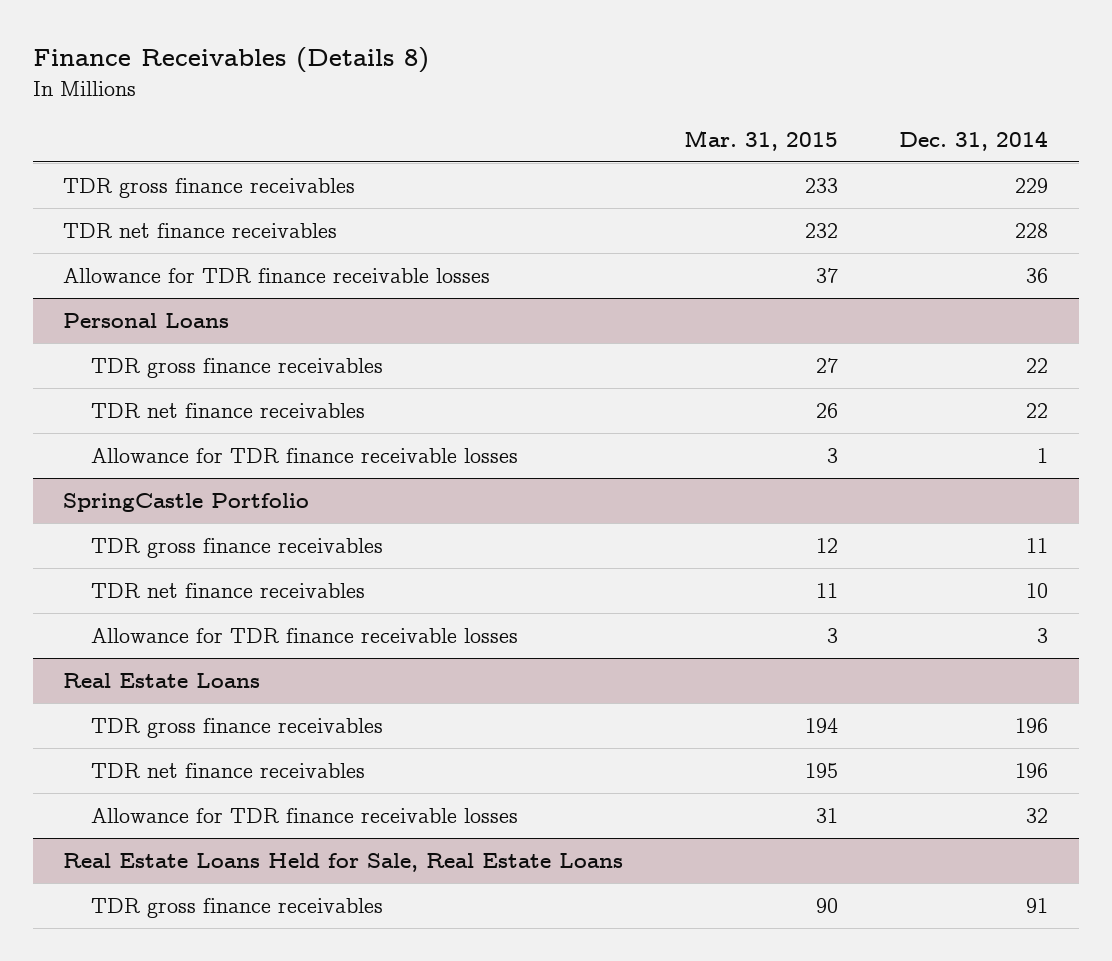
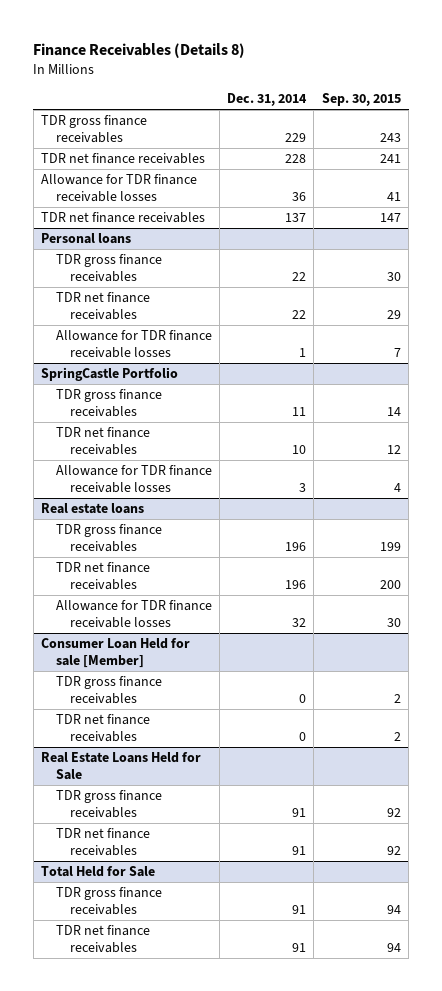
- | Mar. 31, 2015 | Dec. 31, 2014
+ | Dec. 31, 2014 | Sep. 30, 2015
- Personal Loans
+ TDR net finance receivables | 137 | 147
+ Personal loans
- Real Estate Loans
+ Real estate loans
- Real Estate Loans Held for Sale, Real Estate Loans
+ Consumer Loan Held for sale [Member]
+ TDR gross finance receivables | 0 | 2
+ TDR net finance receivables | 0 | 2
+ Real Estate Loans Held for Sale
+ TDR net finance receivables | 91 | 92
+ Total Held for Sale
+ TDR gross finance receivables | 91 | 94
+ TDR net finance receivables | 91 | 94

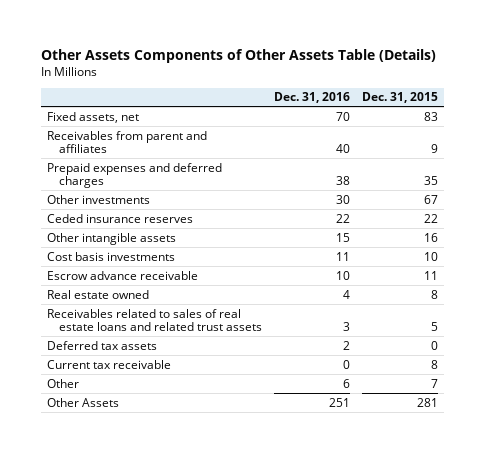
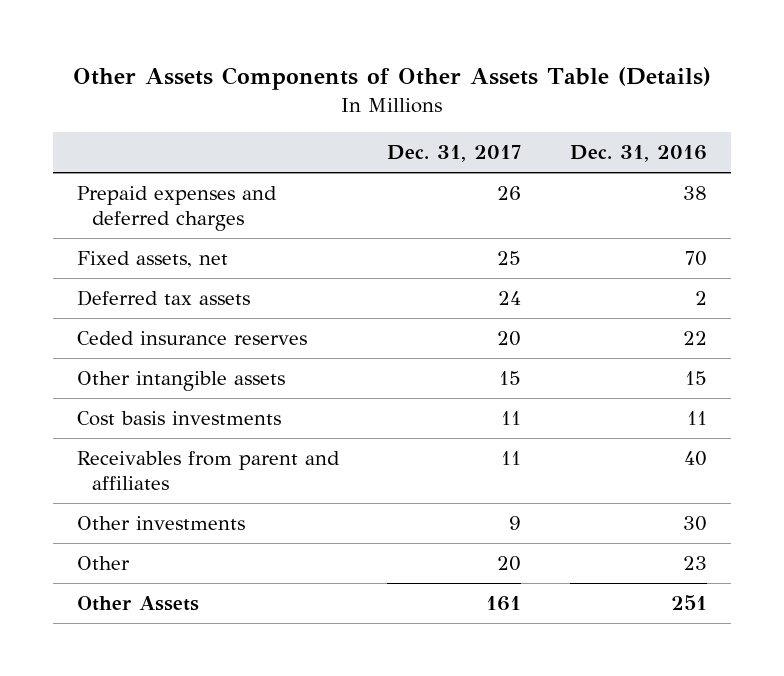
- | Dec. 31, 2016 | Dec. 31, 2015
+ | Dec. 31, 2017 | Dec. 31, 2016
moved down: Fixed assets, net | 25 | 70
moved up: Deferred tax assets | 24 | 2
- Escrow advance receivable | 10 | 11
- Real estate owned | 4 | 8
- Receivables related to sales of real estate loans and related trust assets | 3 | 5
- Current tax receivable | 0 | 8
- Other | 6 | 7
moved down: Receivables from parent and affiliates | 11 | 40
moved down: Other investments | 9 | 30
+ Other | 20 | 23

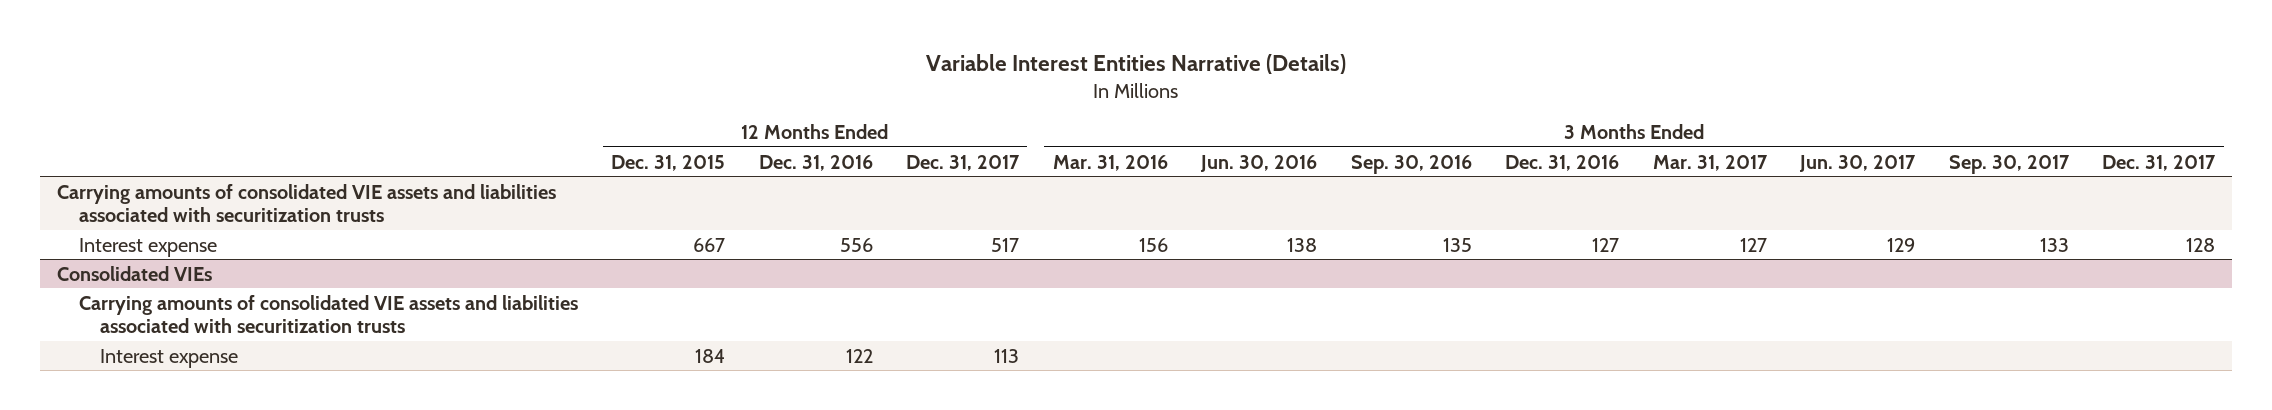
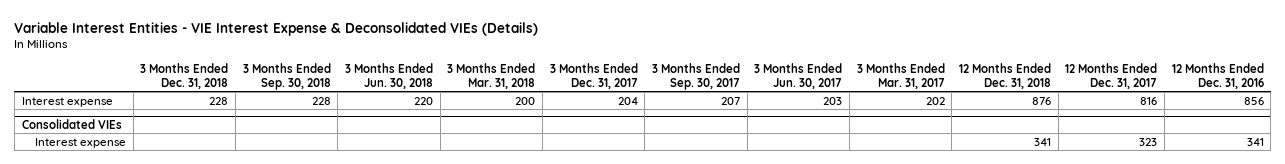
- Variable Interest Entities Narrative (Details)
+ Variable Interest Entities - VIE Interest Expense & Deconsolidated VIEs (Details)
- | 12 Months Ended Dec. 31, 2015 | 12 Months Ended Dec. 31, 2016 | 12 Months Ended Dec. 31, 2017 | 3 Months Ended Mar. 31, 2016 | 3 Months Ended Jun. 30, 2016 | 3 Months Ended Sep. 30, 2016 | 3 Months Ended Dec. 31, 2016 | 3 Months Ended Mar. 31, 2017 | 3 Months Ended Jun. 30, 2017 | 3 Months Ended Sep. 30, 2017 | 3 Months Ended Dec. 31, 2017
+ | 3 Months Ended Dec. 31, 2018 | 3 Months Ended Sep. 30, 2018 | 3 Months Ended Jun. 30, 2018 | 3 Months Ended Mar. 31, 2018 | 3 Months Ended Dec. 31, 2017 | 3 Months Ended Sep. 30, 2017 | 3 Months Ended Jun. 30, 2017 | 3 Months Ended Mar. 31, 2017 | 12 Months Ended Dec. 31, 2018 | 12 Months Ended Dec. 31, 2017 | 12 Months Ended Dec. 31, 2016
- Carrying amounts of consolidated VIE assets and liabilities associated with securitization trusts
- Interest expense | 667 | 556 | 517 | 156 | 138 | 135 | 127 | 127 | 129 | 133 | 128
+ Interest expense | 228 | 228 | 220 | 200 | 204 | 207 | 203 | 202 | 876 | 816 | 856
@ Consolidated VIEs
- Carrying amounts of consolidated VIE assets and liabilities associated with securitization trusts
- Interest expense | 184 | 122 | 113 | | | | | | | |
+ Interest expense | | | | | | | | | 341 | 323 | 341

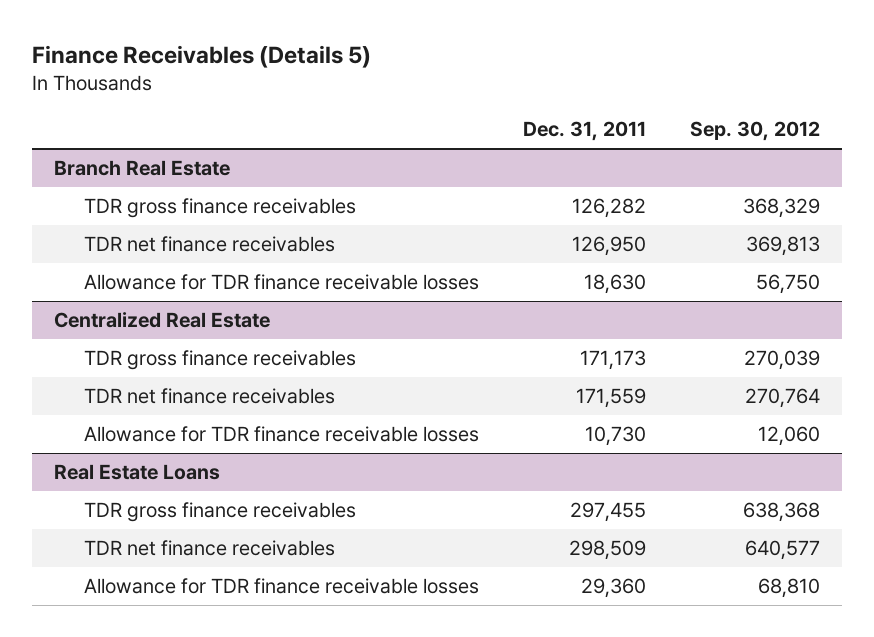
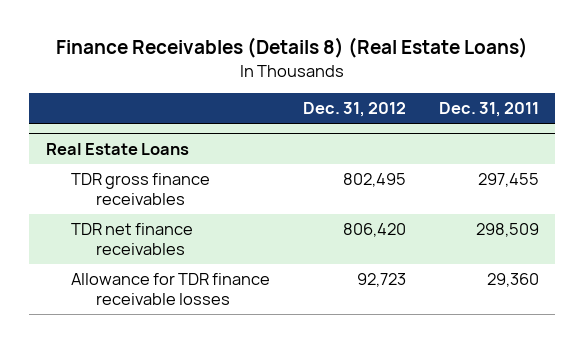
- Finance Receivables (Details 5)
+ Finance Receivables (Details 8) (Real Estate Loans)
- | Dec. 31, 2011 | Sep. 30, 2012
+ | Dec. 31, 2012 | Dec. 31, 2011
- Branch Real Estate
- TDR gross finance receivables | 126,282 | 368,329
- TDR net finance receivables | 126,950 | 369,813
- Allowance for TDR finance receivable losses | 18,630 | 56,750
- Centralized Real Estate
- TDR gross finance receivables | 171,173 | 270,039
- TDR net finance receivables | 171,559 | 270,764
- Allowance for TDR finance receivable losses | 10,730 | 12,060

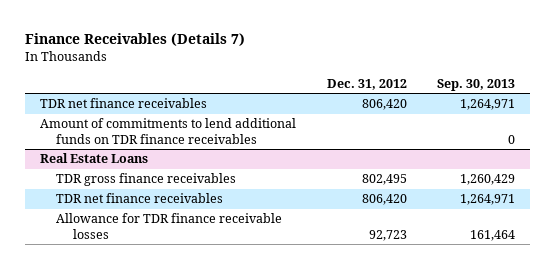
- Finance Receivables (Details 8) (Real Estate Loans)
+ Finance Receivables (Details 7)
- | Dec. 31, 2012 | Dec. 31, 2011
+ | Dec. 31, 2012 | Sep. 30, 2013
+ TDR net finance receivables | 806,420 | 1,264,971
+ Amount of commitments to lend additional funds on TDR finance receivables | | 0

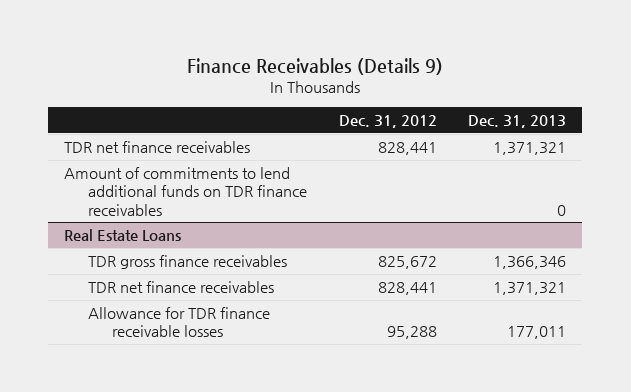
- Finance Receivables (Details 7)
+ Finance Receivables (Details 9)
- | Dec. 31, 2012 | Sep. 30, 2013
+ | Dec. 31, 2012 | Dec. 31, 2013
- TDR net finance receivables | 806,420 | 1,264,971
+ TDR net finance receivables | 828,441 | 1,371,321
@ Real Estate Loans
- TDR gross finance receivables | 802,495 | 1,260,429
- TDR net finance receivables | 806,420 | 1,264,971
- Allowance for TDR finance receivable losses | 92,723 | 161,464
+ TDR gross finance receivables | 825,672 | 1,366,346
+ TDR net finance receivables | 828,441 | 1,371,321
+ Allowance for TDR finance receivable losses | 95,288 | 177,011

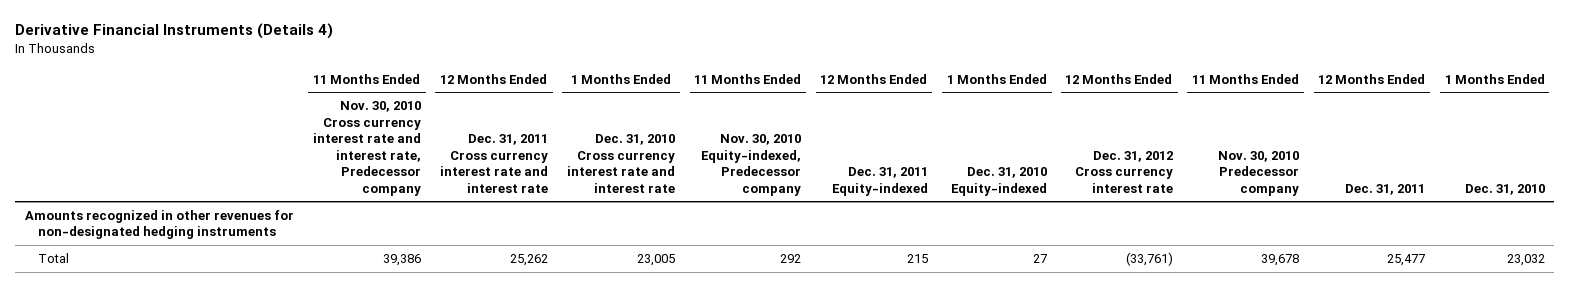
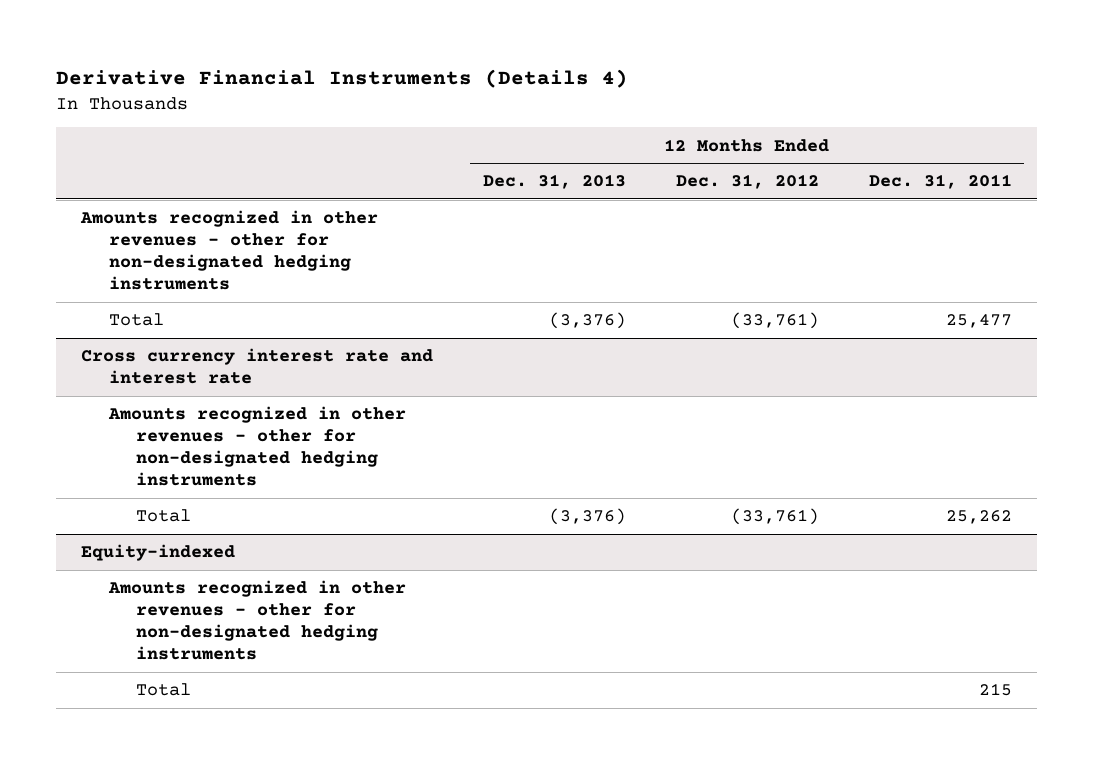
- | 11 Months Ended Nov. 30, 2010 Cross currency interest rate and interest rate, Predecessor company | 12 Months Ended Dec. 31, 2011 Cross currency interest rate and interest rate | 1 Months Ended Dec. 31, 2010 Cross currency interest rate and interest rate | 11 Months Ended Nov. 30, 2010 Equity-indexed, Predecessor company | 12 Months Ended Dec. 31, 2011 Equity-indexed | 1 Months Ended Dec. 31, 2010 Equity-indexed | 12 Months Ended Dec. 31, 2012 Cross currency interest rate | 11 Months Ended Nov. 30, 2010 Predecessor company | 12 Months Ended Dec. 31, 2011 | 1 Months Ended Dec. 31, 2010
+ | 12 Months Ended Dec. 31, 2013 | 12 Months Ended Dec. 31, 2012 | 12 Months Ended Dec. 31, 2011
- Amounts recognized in other revenues for non-designated hedging instruments
+ Amounts recognized in other revenues - other for non-designated hedging instruments
+ Cross currency interest rate and interest rate
+ Amounts recognized in other revenues - other for non-designated hedging instruments
+ Total | (3,376) | (33,761) | 25,262
+ Equity-indexed
+ Amounts recognized in other revenues - other for non-designated hedging instruments
+ Total | | | 215

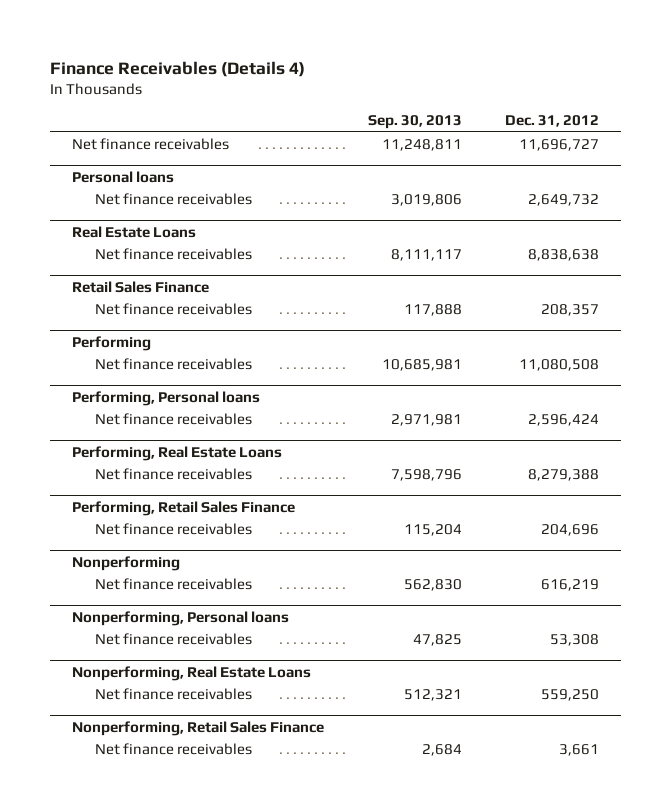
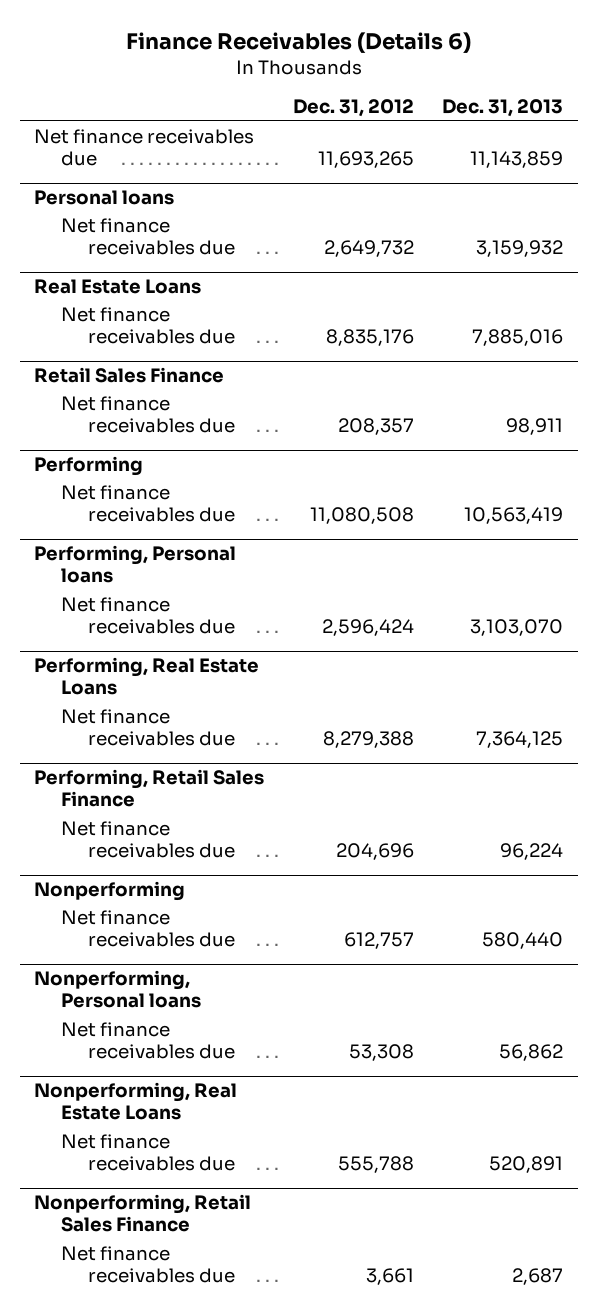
- Finance Receivables (Details 4)
+ Finance Receivables (Details 6)
- | Sep. 30, 2013 | Dec. 31, 2012
+ | Dec. 31, 2012 | Dec. 31, 2013
- Net finance receivables | 11,248,811 | 11,696,727
+ Net finance receivables due | 11,693,265 | 11,143,859
@ Personal loans
- Net finance receivables | 3,019,806 | 2,649,732
+ Net finance receivables due | 2,649,732 | 3,159,932
@ Real Estate Loans
- Net finance receivables | 8,111,117 | 8,838,638
+ Net finance receivables due | 8,835,176 | 7,885,016
@ Retail Sales Finance
- Net finance receivables | 117,888 | 208,357
+ Net finance receivables due | 208,357 | 98,911
@ Performing
- Net finance receivables | 10,685,981 | 11,080,508
+ Net finance receivables due | 11,080,508 | 10,563,419
@ Performing, Personal loans
- Net finance receivables | 2,971,981 | 2,596,424
+ Net finance receivables due | 2,596,424 | 3,103,070
@ Performing, Real Estate Loans
- Net finance receivables | 7,598,796 | 8,279,388
+ Net finance receivables due | 8,279,388 | 7,364,125
@ Performing, Retail Sales Finance
- Net finance receivables | 115,204 | 204,696
+ Net finance receivables due | 204,696 | 96,224
@ Nonperforming
- Net finance receivables | 562,830 | 616,219
+ Net finance receivables due | 612,757 | 580,440
@ Nonperforming, Personal loans
- Net finance receivables | 47,825 | 53,308
+ Net finance receivables due | 53,308 | 56,862
@ Nonperforming, Real Estate Loans
- Net finance receivables | 512,321 | 559,250
+ Net finance receivables due | 555,788 | 520,891
@ Nonperforming, Retail Sales Finance
- Net finance receivables | 2,684 | 3,661
+ Net finance receivables due | 3,661 | 2,687

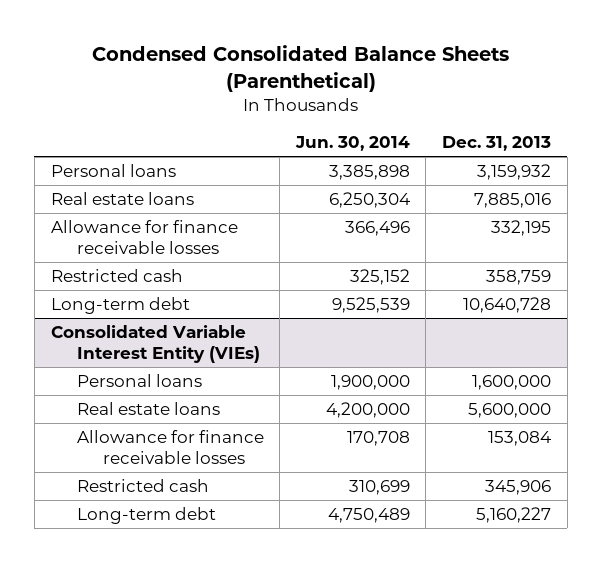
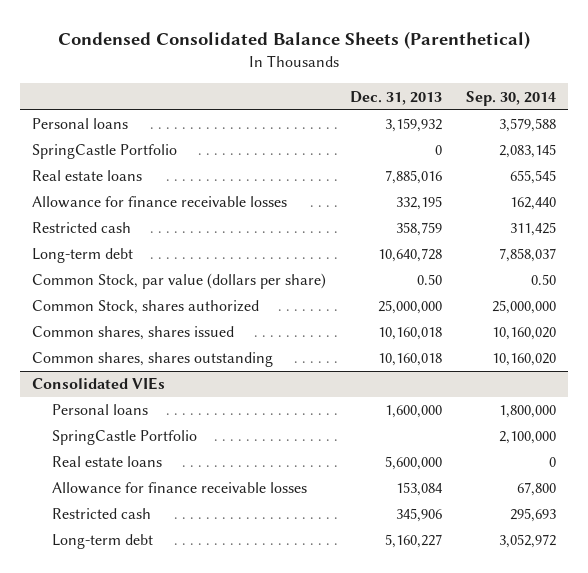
- | Jun. 30, 2014 | Dec. 31, 2013
+ | Dec. 31, 2013 | Sep. 30, 2014
+ SpringCastle Portfolio | 0 | 2,083,145
- Consolidated Variable Interest Entity (VIEs)
+ Common Stock, par value (dollars per share) | 0.50 | 0.50
+ Common Stock, shares authorized | 25,000,000 | 25,000,000
+ Common shares, shares issued | 10,160,018 | 10,160,020
+ Common shares, shares outstanding | 10,160,018 | 10,160,020
+ Consolidated VIEs
+ SpringCastle Portfolio | | 2,100,000

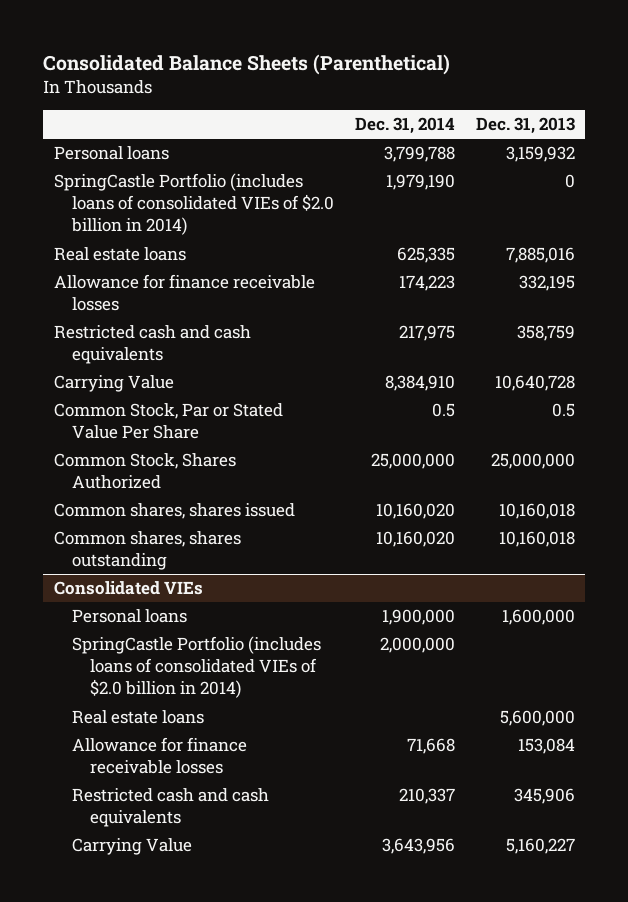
- Condensed Consolidated Balance Sheets (Parenthetical)
+ Consolidated Balance Sheets (Parenthetical)
- | Dec. 31, 2013 | Sep. 30, 2014
+ | Dec. 31, 2014 | Dec. 31, 2013
- SpringCastle Portfolio | 0 | 2,083,145
+ SpringCastle Portfolio (includes loans of consolidated VIEs of $2.0 billion in 2014) | 1,979,190 | 0
- Restricted cash | 358,759 | 311,425
- Long-term debt | 10,640,728 | 7,858,037
- Common Stock, par value (dollars per share) | 0.50 | 0.50
- Common Stock, shares authorized | 25,000,000 | 25,000,000
+ Restricted cash and cash equivalents | 217,975 | 358,759
+ Carrying Value | 8,384,910 | 10,640,728
+ Common Stock, Par or Stated Value Per Share | 0.5 | 0.5
+ Common Stock, Shares Authorized | 25,000,000 | 25,000,000
@ Consolidated VIEs
- SpringCastle Portfolio | | 2,100,000
+ SpringCastle Portfolio (includes loans of consolidated VIEs of $2.0 billion in 2014) | 2,000,000 |
- Restricted cash | 345,906 | 295,693
- Long-term debt | 5,160,227 | 3,052,972
+ Restricted cash and cash equivalents | 210,337 | 345,906
+ Carrying Value | 3,643,956 | 5,160,227

